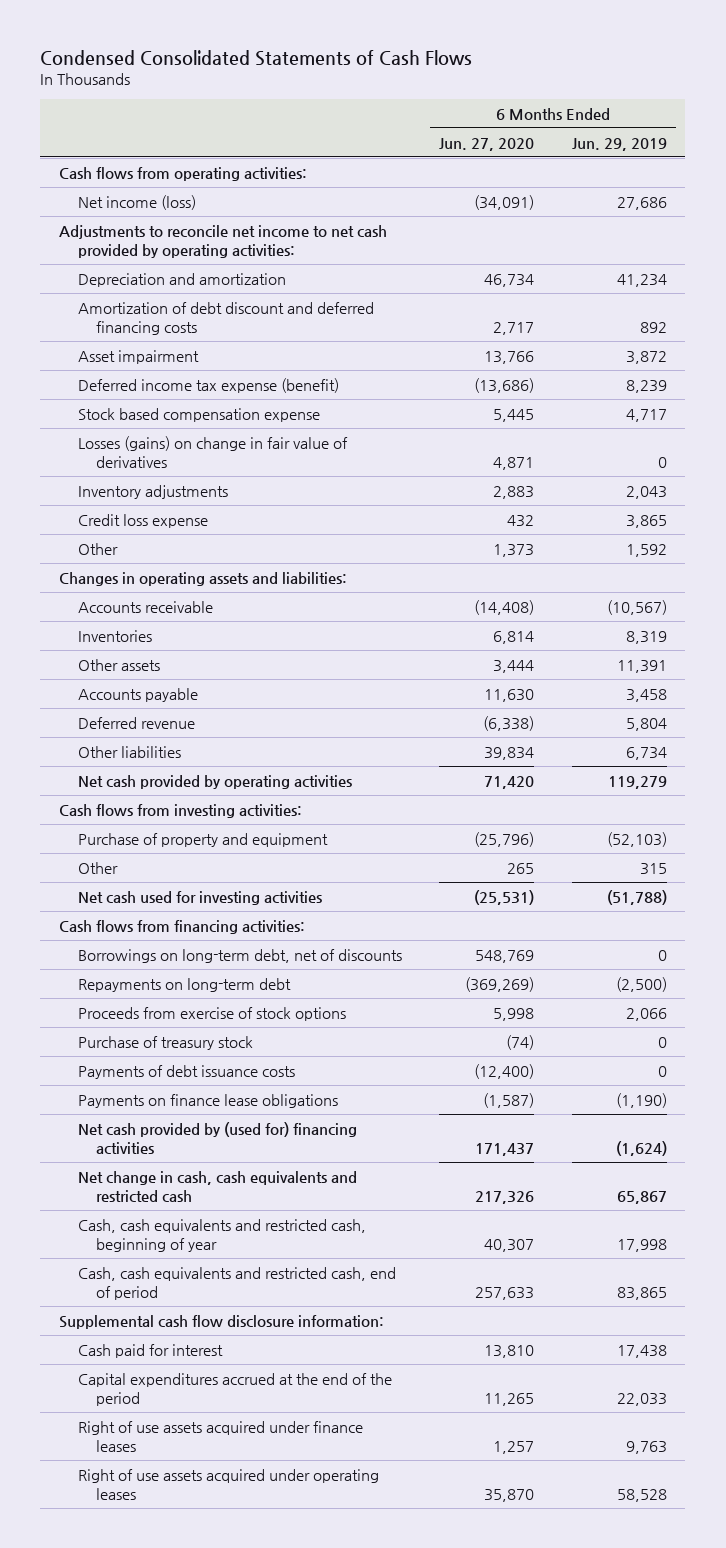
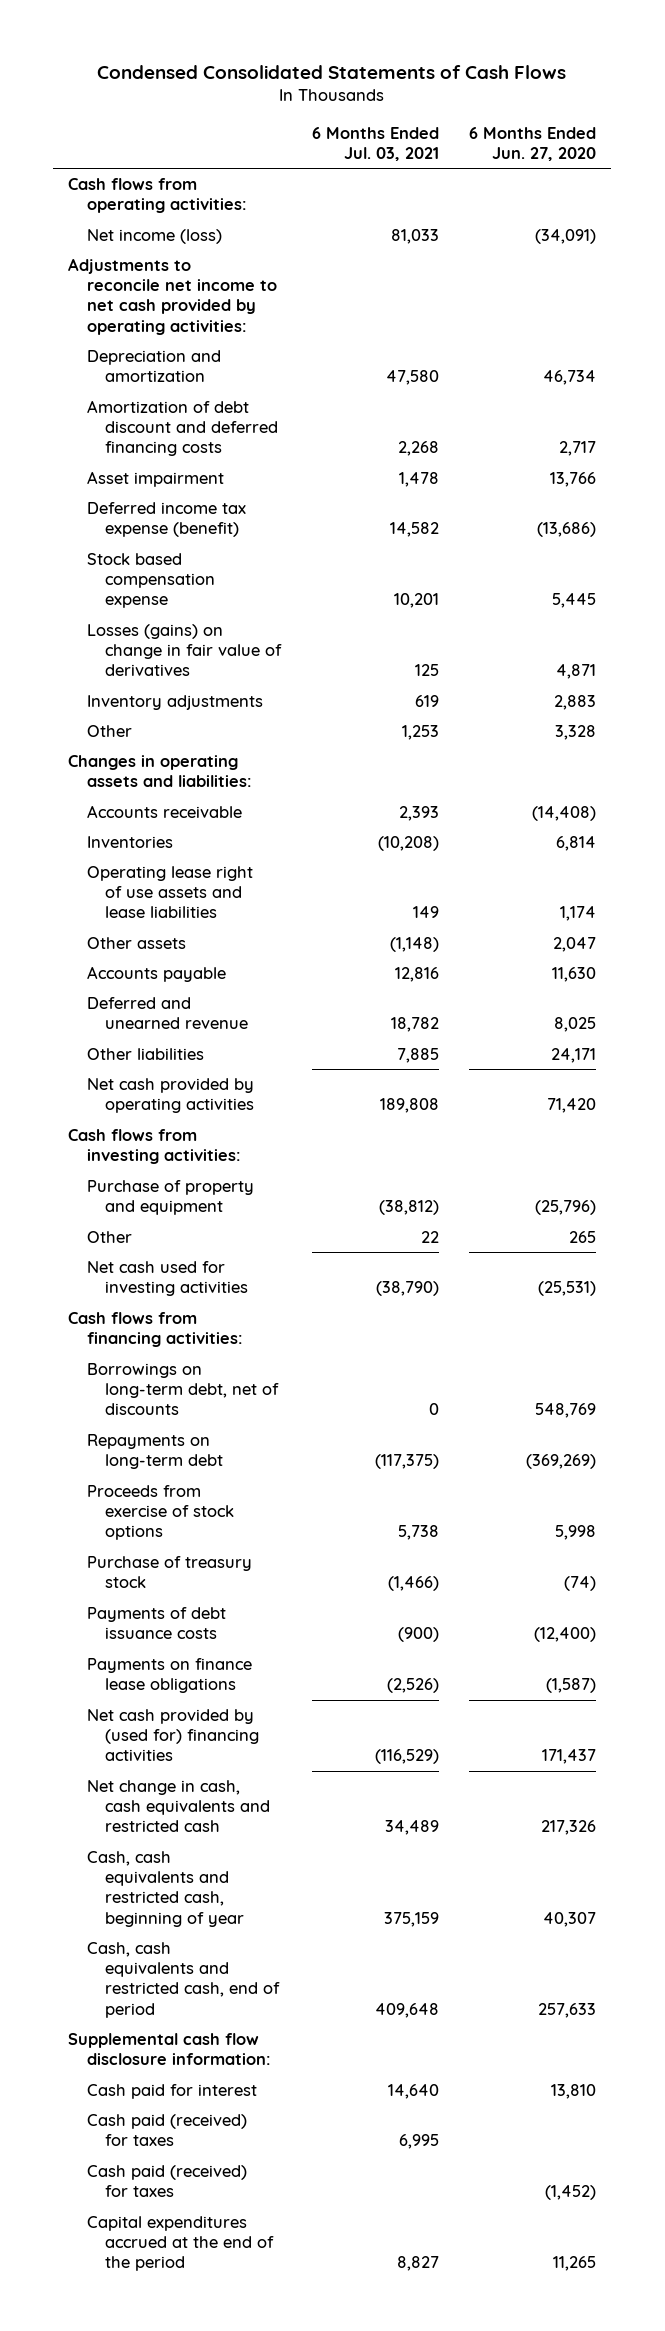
- | 6 Months Ended Jun. 27, 2020 | 6 Months Ended Jun. 29, 2019
+ | 6 Months Ended Jul. 03, 2021 | 6 Months Ended Jun. 27, 2020
- Credit loss expense | 432 | 3,865
- Other | 1,373 | 1,592
+ Other | 1,253 | 3,328
- Other assets | 3,444 | 11,391
+ Operating lease right of use assets and lease liabilities | 149 | 1,174
+ Other assets | (1,148) | 2,047
- Deferred revenue | (6,338) | 5,804
- Other liabilities | 39,834 | 6,734
+ Deferred and unearned revenue | 18,782 | 8,025
+ Other liabilities | 7,885 | 24,171
+ Cash paid (received) for taxes | 6,995 |
+ Cash paid (received) for taxes | | (1,452)
- Right of use assets acquired under finance leases | 1,257 | 9,763
- Right of use assets acquired under operating leases | 35,870 | 58,528

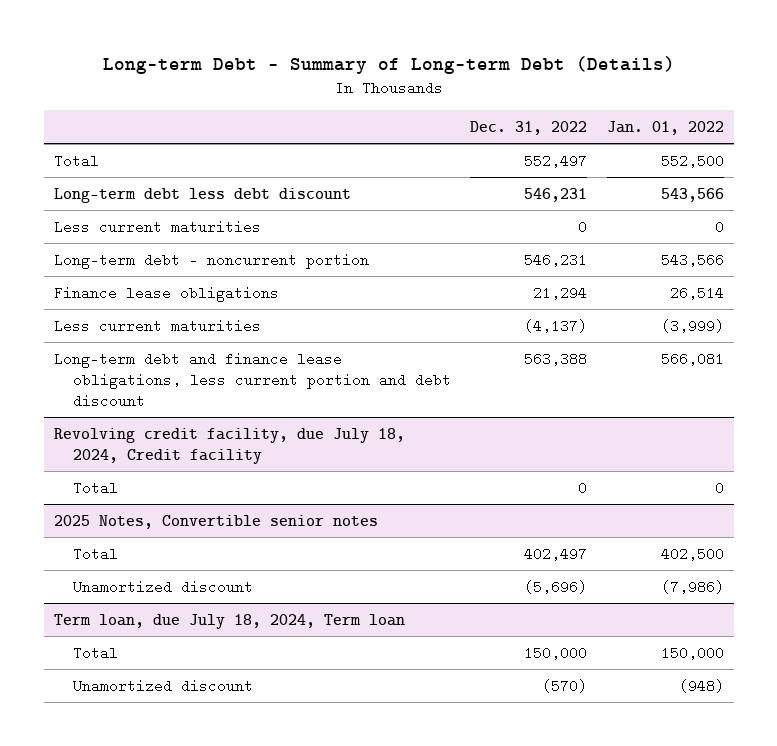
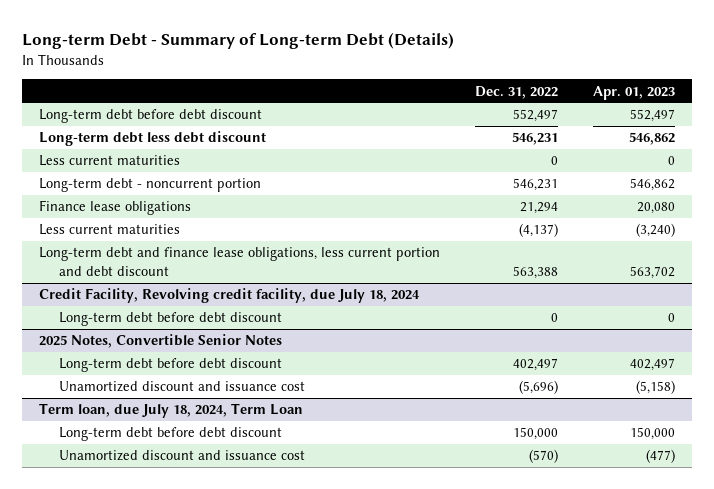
- | Dec. 31, 2022 | Jan. 01, 2022
+ | Dec. 31, 2022 | Apr. 01, 2023
- Total | 552,497 | 552,500
+ Long-term debt before debt discount | 552,497 | 552,497
- Revolving credit facility, due July 18, 2024, Credit facility
- Total | 0 | 0
- 2025 Notes, Convertible senior notes
- Total | 402,497 | 402,500
- Unamortized discount | (5,696) | (7,986)
- Term loan, due July 18, 2024, Term loan
- Total | 150,000 | 150,000
- Unamortized discount | (570) | (948)
+ Credit Facility, Revolving credit facility, due July 18, 2024
+ Long-term debt before debt discount | 0 | 0
+ 2025 Notes, Convertible Senior Notes
+ Long-term debt before debt discount | 402,497 | 402,497
+ Unamortized discount and issuance cost | (5,696) | (5,158)
+ Term loan, due July 18, 2024, Term Loan
+ Long-term debt before debt discount | 150,000 | 150,000
+ Unamortized discount and issuance cost | (570) | (477)

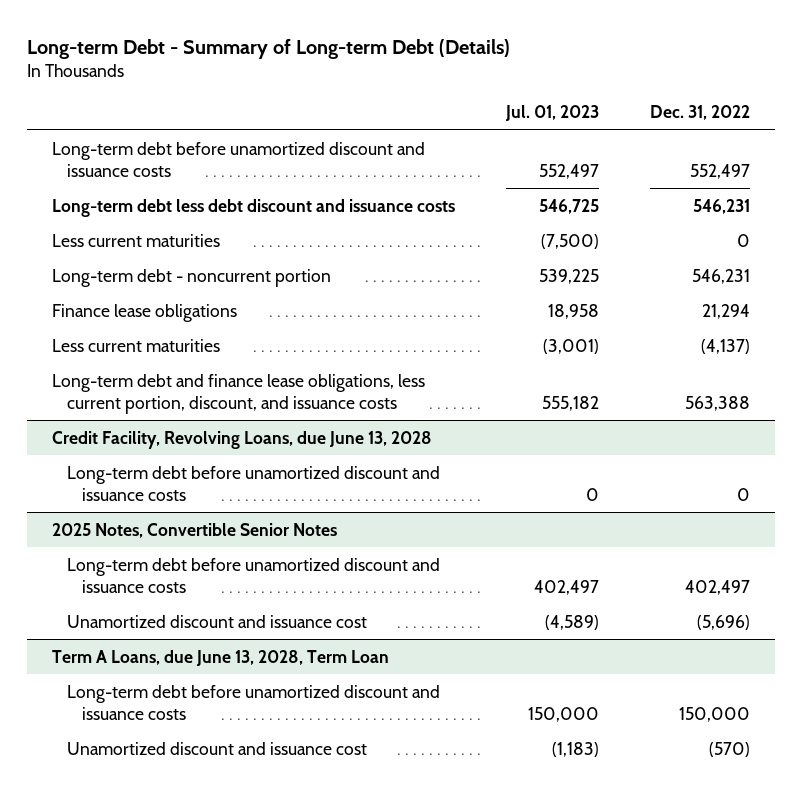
- | Dec. 31, 2022 | Apr. 01, 2023
+ | Jul. 01, 2023 | Dec. 31, 2022
- Long-term debt before debt discount | 552,497 | 552,497
- Long-term debt less debt discount | 546,231 | 546,862
+ Long-term debt before unamortized discount and issuance costs | 552,497 | 552,497
+ Long-term debt less debt discount and issuance costs | 546,725 | 546,231
- Long-term debt and finance lease obligations, less current portion and debt discount | 563,388 | 563,702
- Credit Facility, Revolving credit facility, due July 18, 2024
- Long-term debt before debt discount | 0 | 0
+ Long-term debt and finance lease obligations, less current portion, discount, and issuance costs | 555,182 | 563,388
+ Credit Facility, Revolving Loans, due June 13, 2028
+ Long-term debt before unamortized discount and issuance costs | 0 | 0
@ 2025 Notes, Convertible Senior Notes
- Long-term debt before debt discount | 402,497 | 402,497
+ Long-term debt before unamortized discount and issuance costs | 402,497 | 402,497
- Term loan, due July 18, 2024, Term Loan
- Long-term debt before debt discount | 150,000 | 150,000
+ Term A Loans, due June 13, 2028, Term Loan
+ Long-term debt before unamortized discount and issuance costs | 150,000 | 150,000

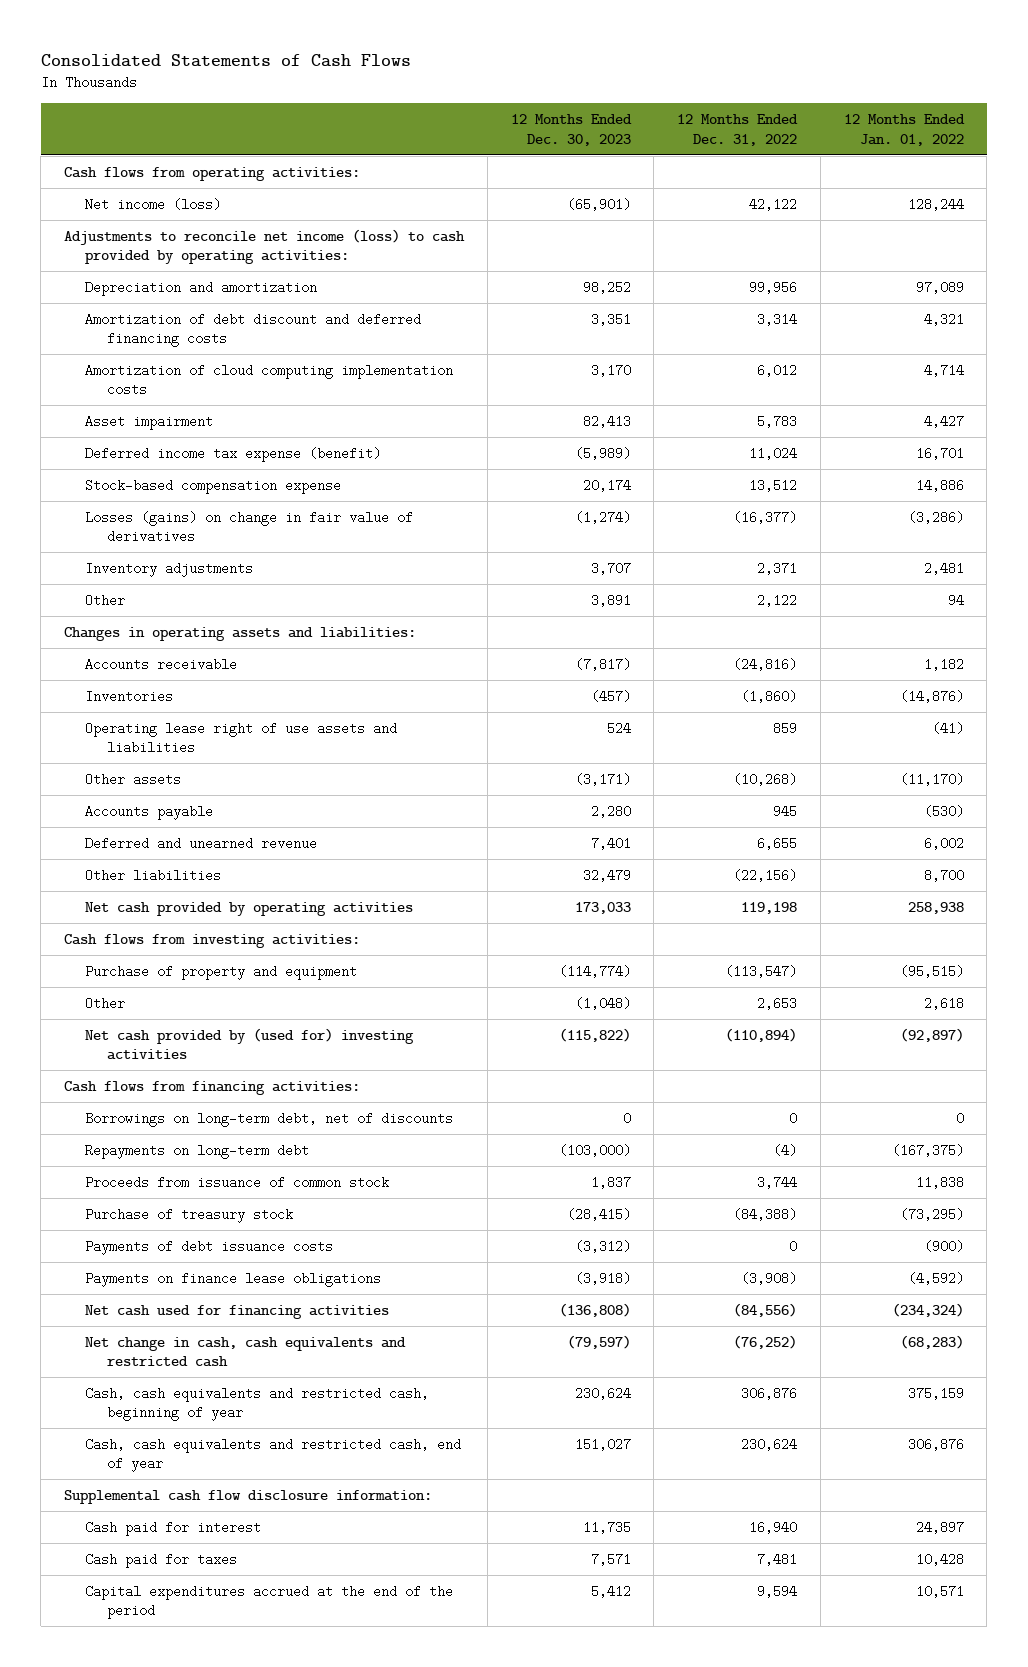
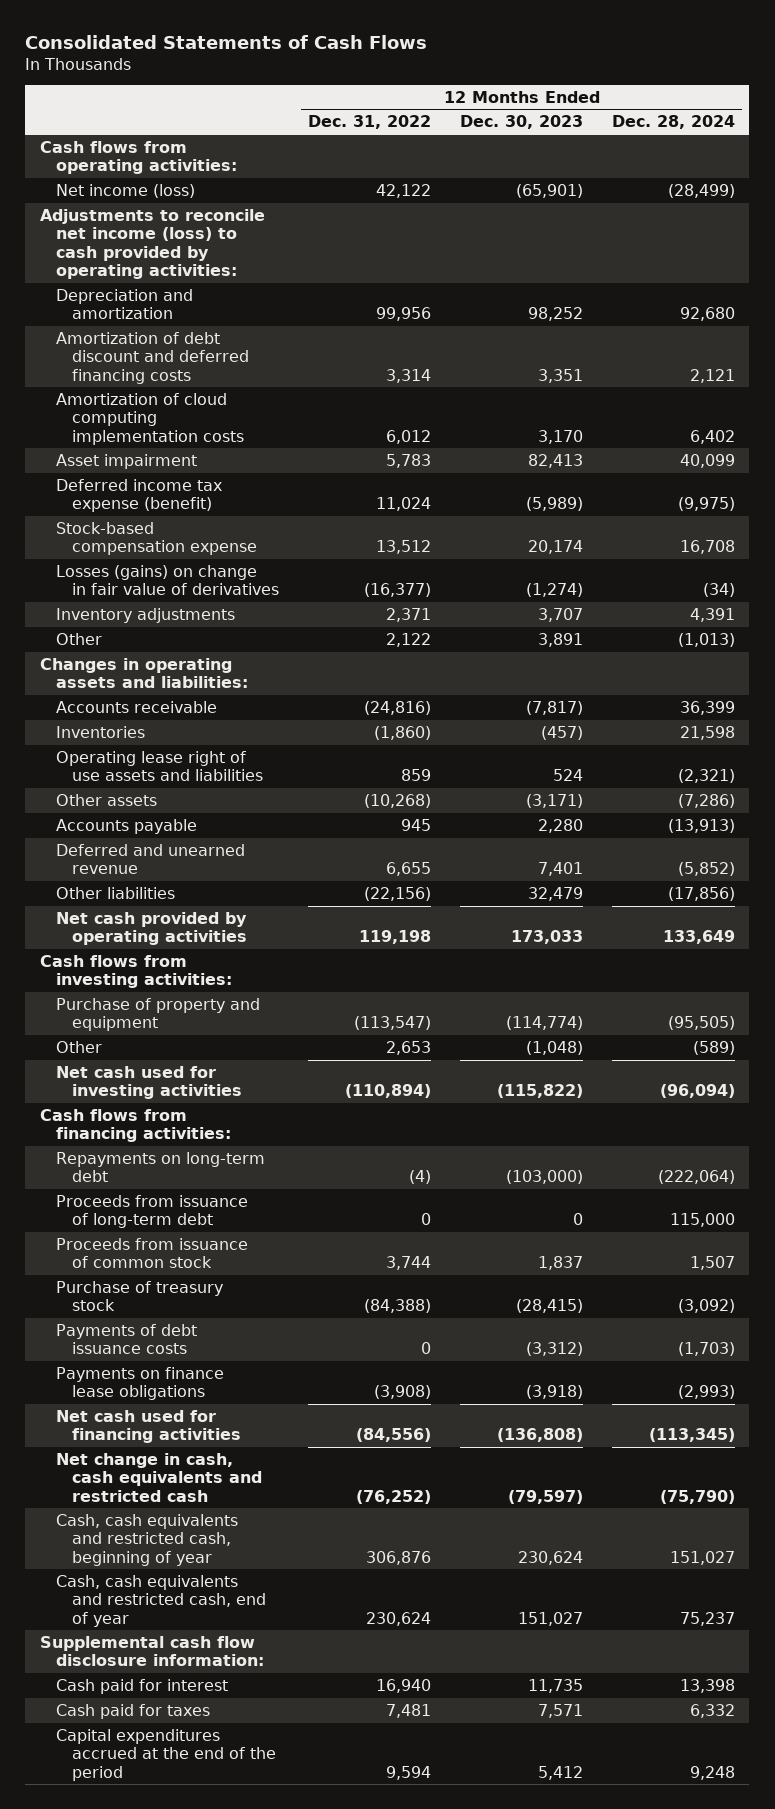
- | 12 Months Ended Dec. 30, 2023 | 12 Months Ended Dec. 31, 2022 | 12 Months Ended Jan. 01, 2022
+ | 12 Months Ended Dec. 31, 2022 | 12 Months Ended Dec. 30, 2023 | 12 Months Ended Dec. 28, 2024
- Net cash provided by (used for) investing activities | (115,822) | (110,894) | (92,897)
+ Net cash used for investing activities | (110,894) | (115,822) | (96,094)
- Borrowings on long-term debt, net of discounts | 0 | 0 | 0
+ Proceeds from issuance of long-term debt | 0 | 0 | 115,000

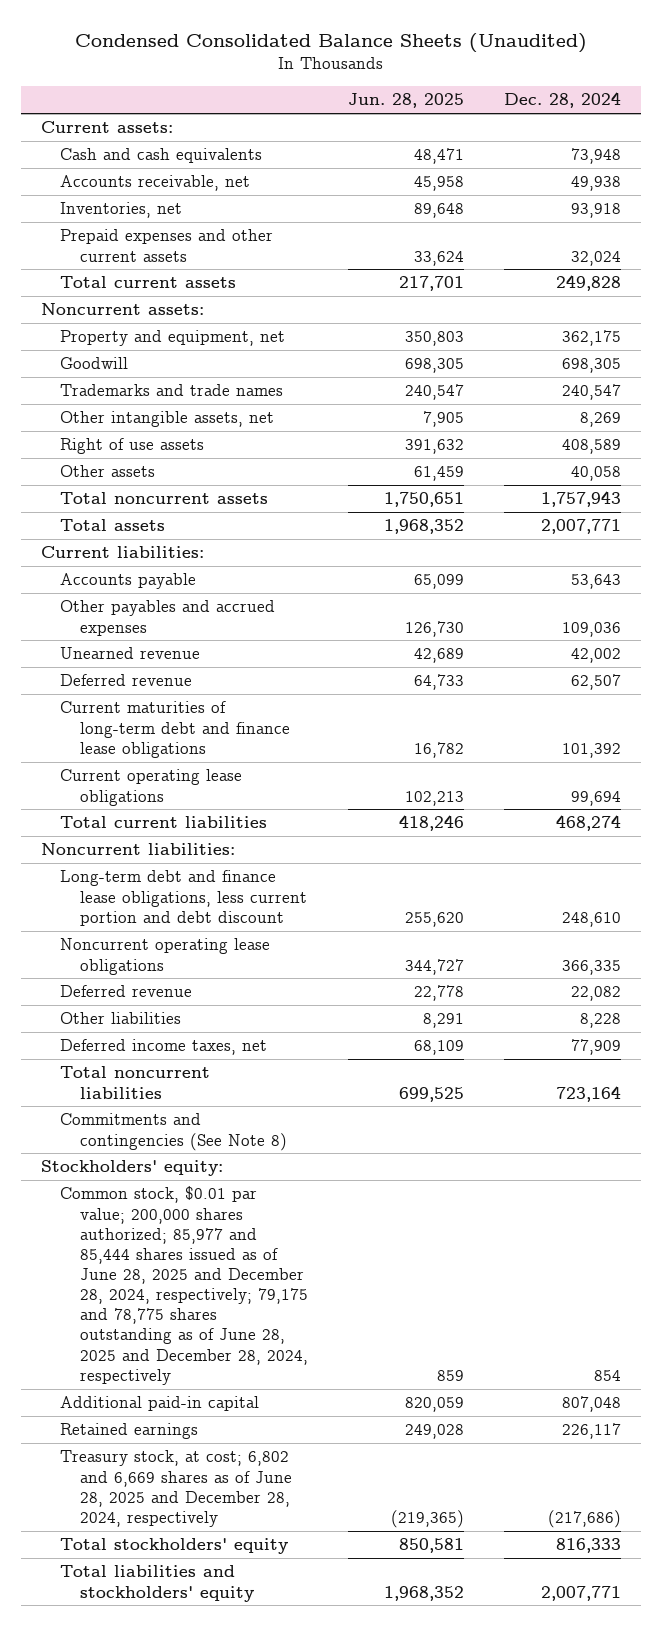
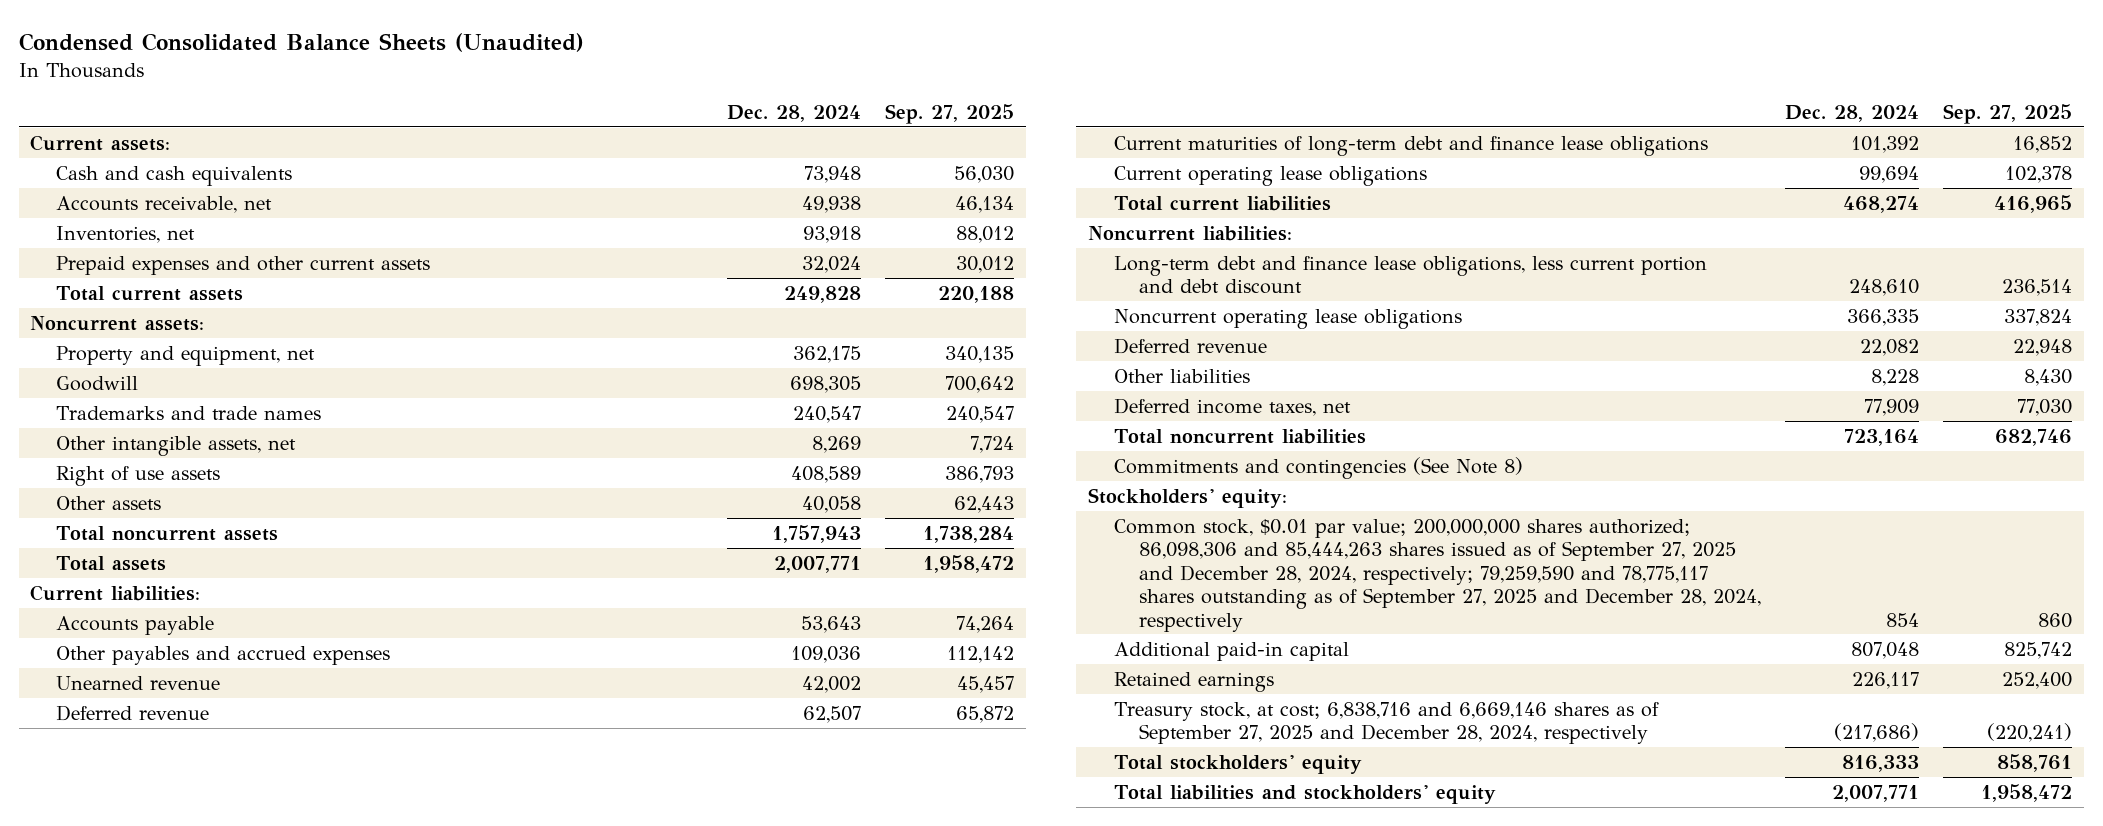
- | Jun. 28, 2025 | Dec. 28, 2024
+ | Dec. 28, 2024 | Sep. 27, 2025
- Common stock, $0.01 par value; 200,000 shares authorized; 85,977 and 85,444 shares issued as of June 28, 2025 and December 28, 2024, respectively; 79,175 and 78,775 shares outstanding as of June 28, 2025 and December 28, 2024, respectively | 859 | 854
+ Common stock, $0.01 par value; 200,000,000 shares authorized; 86,098,306 and 85,444,263 shares issued as of September 27, 2025 and December 28, 2024, respectively; 79,259,590 and 78,775,117 shares outstanding as of September 27, 2025 and December 28, 2024, respectively | 854 | 860
- Treasury stock, at cost; 6,802 and 6,669 shares as of June 28, 2025 and December 28, 2024, respectively | (219,365) | (217,686)
+ Treasury stock, at cost; 6,838,716 and 6,669,146 shares as of September 27, 2025 and December 28, 2024, respectively | (217,686) | (220,241)

